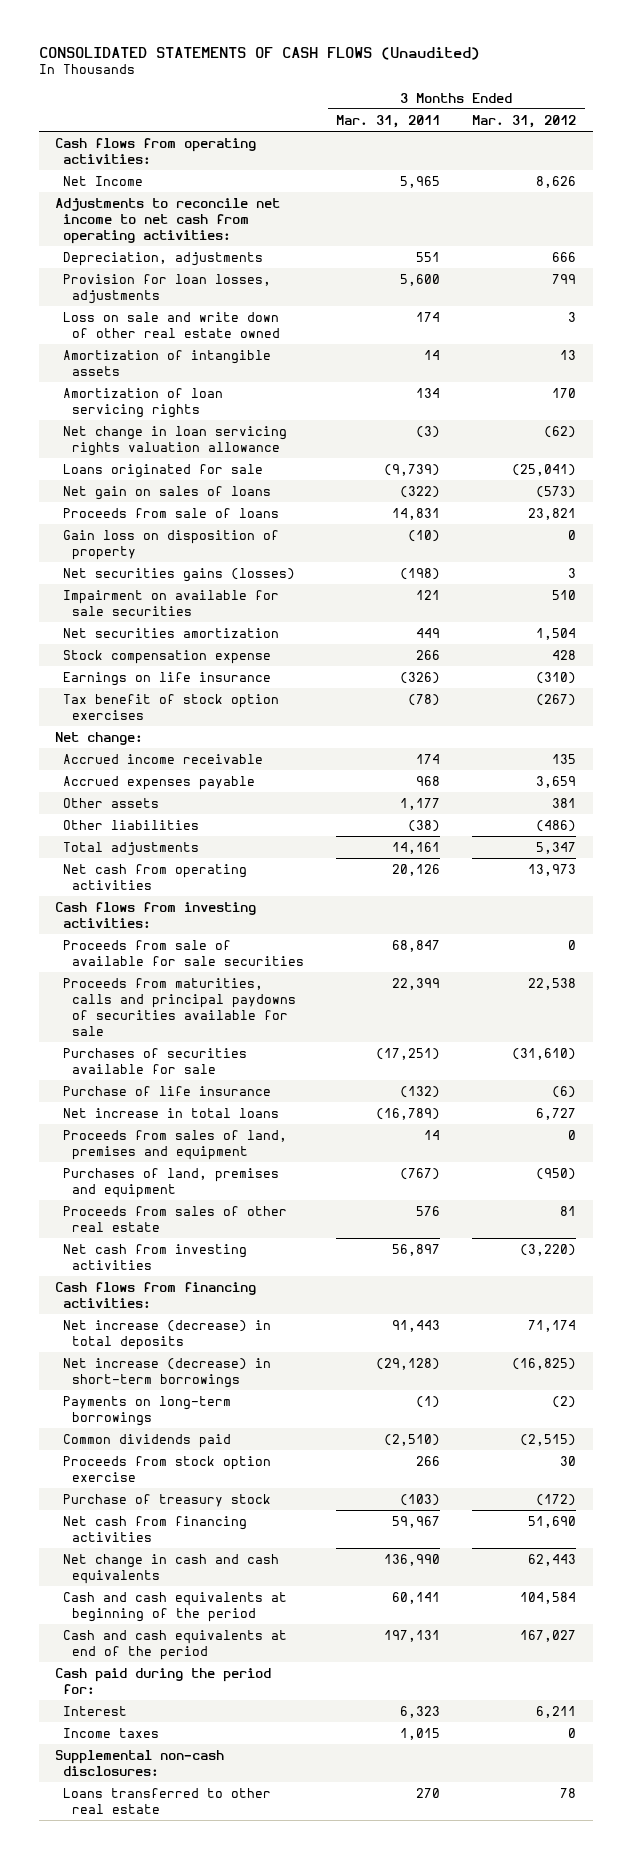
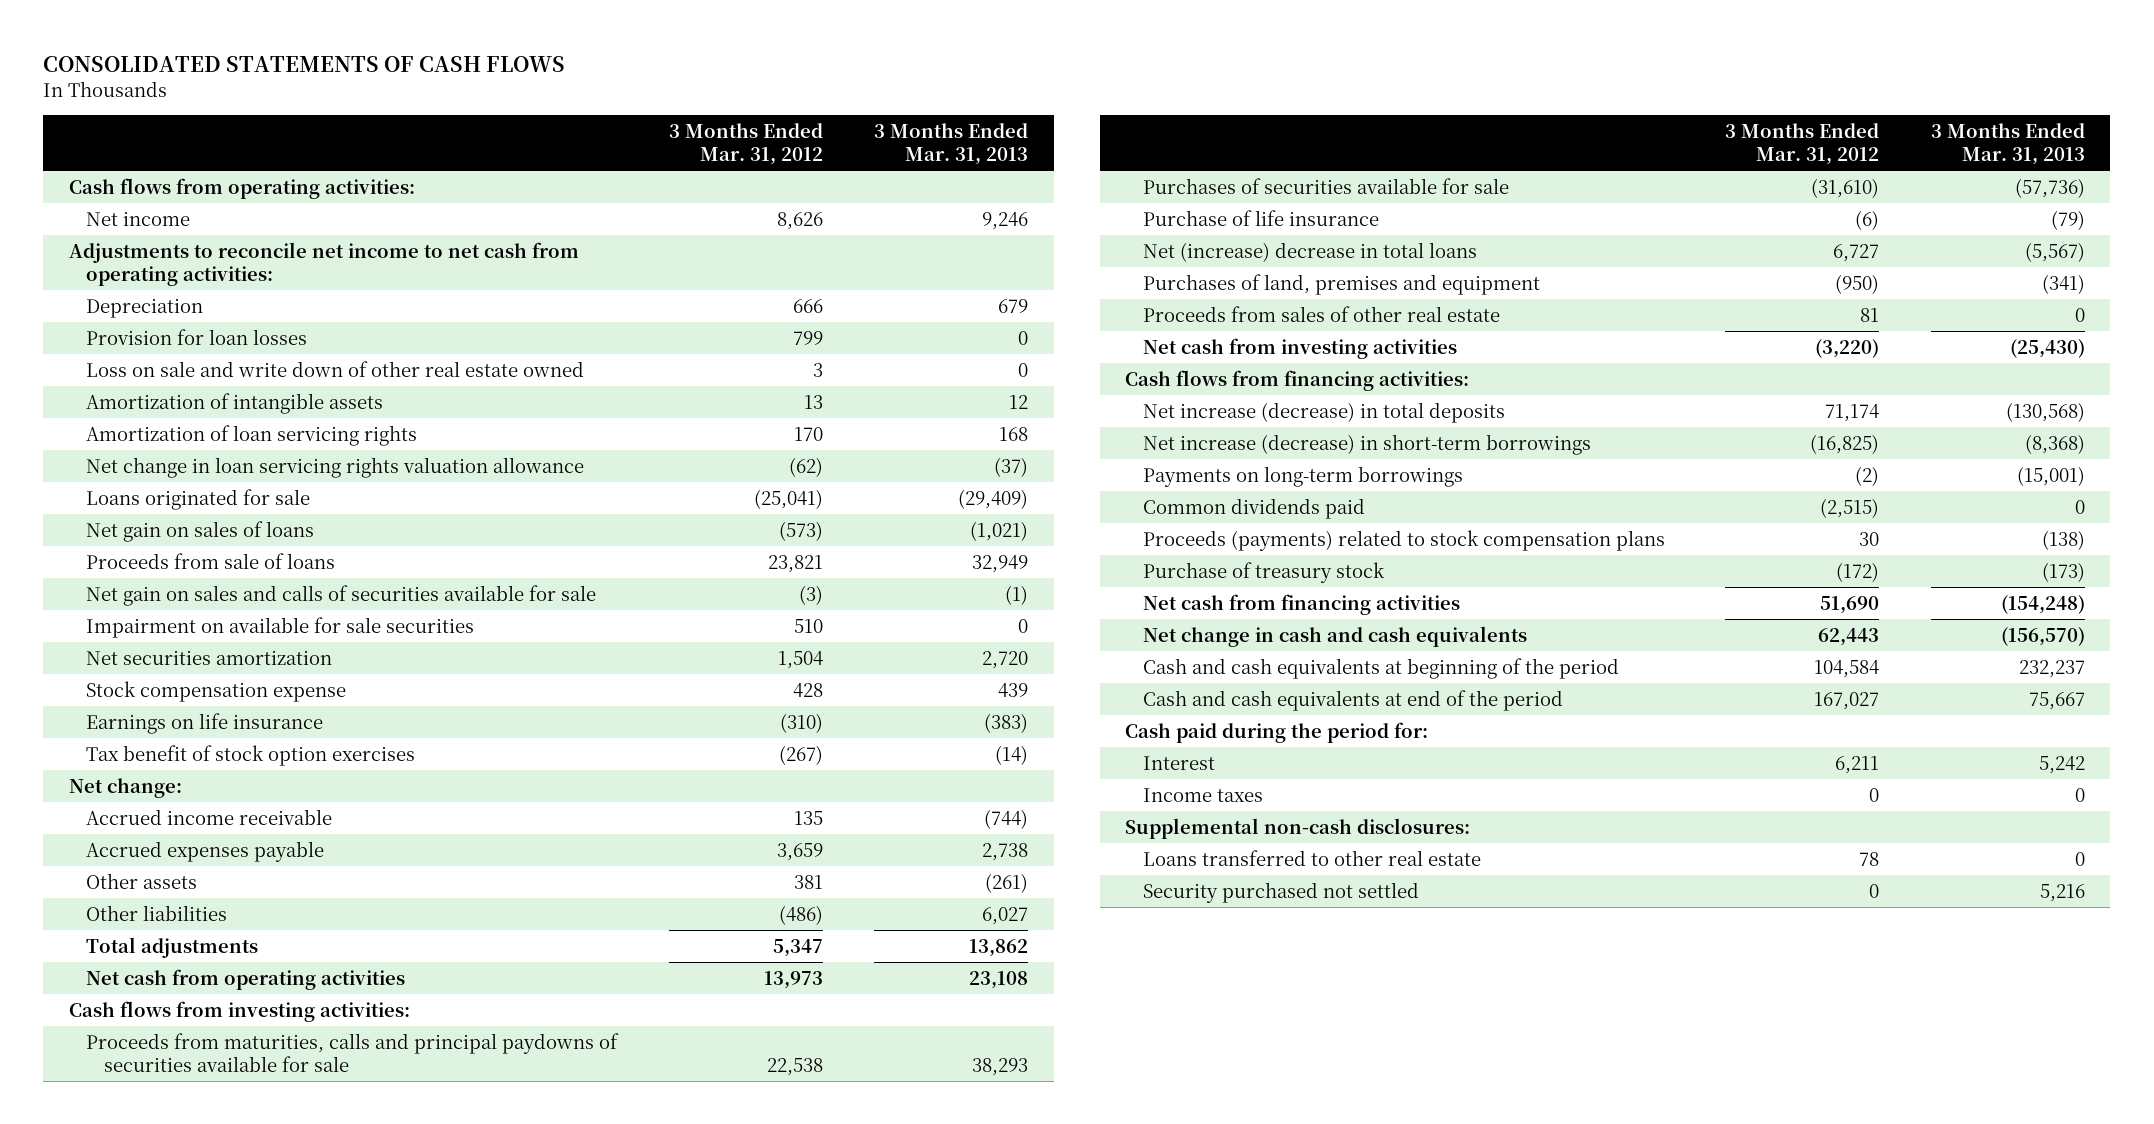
- CONSOLIDATED STATEMENTS OF CASH FLOWS (Unaudited)
+ CONSOLIDATED STATEMENTS OF CASH FLOWS
- | 3 Months Ended Mar. 31, 2011 | 3 Months Ended Mar. 31, 2012
+ | 3 Months Ended Mar. 31, 2012 | 3 Months Ended Mar. 31, 2013
- Net Income | 5,965 | 8,626
+ Net income | 8,626 | 9,246
- Depreciation, adjustments | 551 | 666
- Provision for loan losses, adjustments | 5,600 | 799
+ Depreciation | 666 | 679
+ Provision for loan losses | 799 | 0
- Gain loss on disposition of property | (10) | 0
- Net securities gains (losses) | (198) | 3
+ Net gain on sales and calls of securities available for sale | (3) | (1)
- Proceeds from sale of available for sale securities | 68,847 | 0
- Net increase in total loans | (16,789) | 6,727
- Proceeds from sales of land, premises and equipment | 14 | 0
+ Net (increase) decrease in total loans | 6,727 | (5,567)
- Proceeds from stock option exercise | 266 | 30
+ Proceeds (payments) related to stock compensation plans | 30 | (138)
+ Security purchased not settled | 0 | 5,216

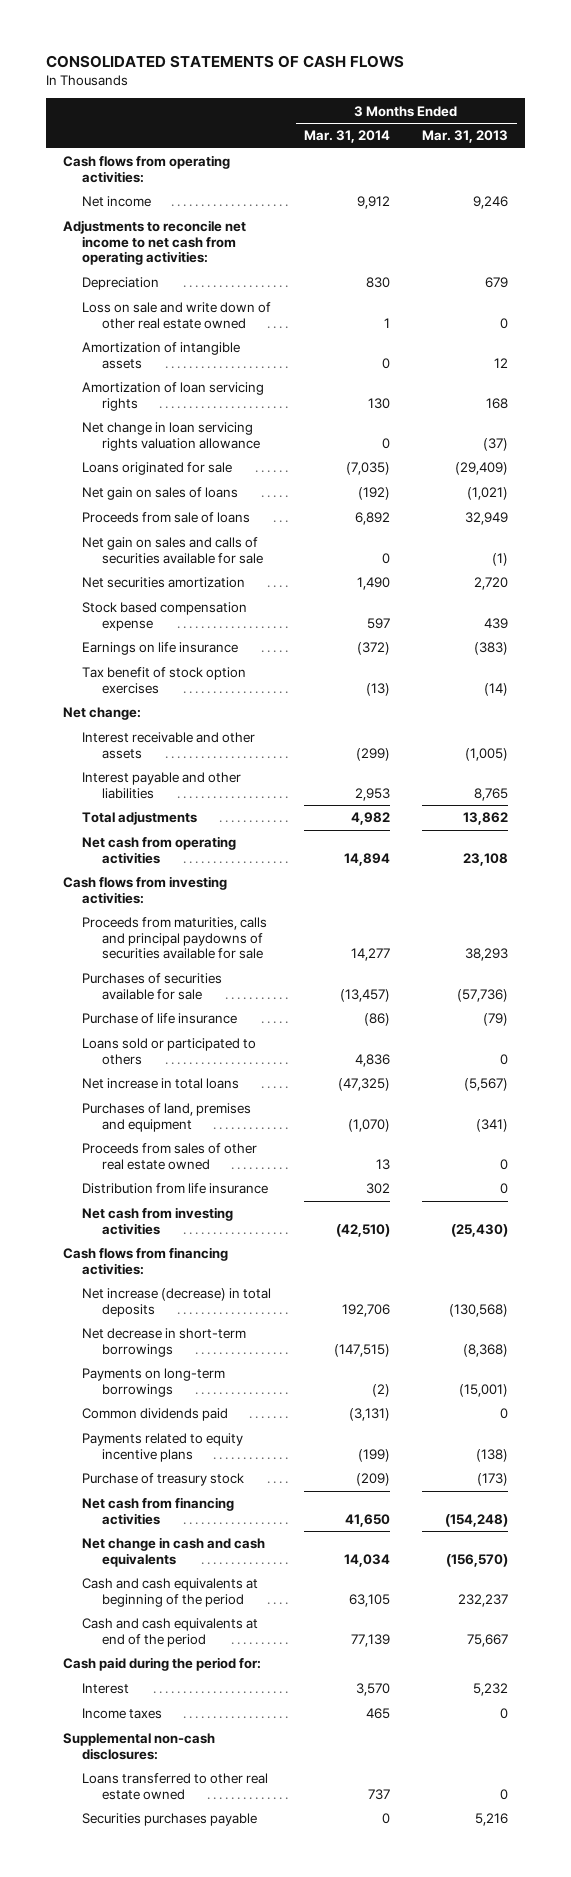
- | 3 Months Ended Mar. 31, 2012 | 3 Months Ended Mar. 31, 2013
+ | 3 Months Ended Mar. 31, 2014 | 3 Months Ended Mar. 31, 2013
- Provision for loan losses | 799 | 0
- Impairment on available for sale securities | 510 | 0
- Stock compensation expense | 428 | 439
+ Stock based compensation expense | 597 | 439
- Accrued income receivable | 135 | (744)
- Accrued expenses payable | 3,659 | 2,738
- Other assets | 381 | (261)
- Other liabilities | (486) | 6,027
+ Interest receivable and other assets | (299) | (1,005)
+ Interest payable and other liabilities | 2,953 | 8,765
- Net (increase) decrease in total loans | 6,727 | (5,567)
+ Loans sold or participated to others | 4,836 | 0
+ Net increase in total loans | (47,325) | (5,567)
- Proceeds from sales of other real estate | 81 | 0
+ Proceeds from sales of other real estate owned | 13 | 0
+ Distribution from life insurance | 302 | 0
- Net increase (decrease) in short-term borrowings | (16,825) | (8,368)
+ Net decrease in short-term borrowings | (147,515) | (8,368)
- Proceeds (payments) related to stock compensation plans | 30 | (138)
+ Payments related to equity incentive plans | (199) | (138)
- Interest | 6,211 | 5,242
+ Interest | 3,570 | 5,232
- Loans transferred to other real estate | 78 | 0
- Security purchased not settled | 0 | 5,216
+ Loans transferred to other real estate owned | 737 | 0
+ Securities purchases payable | 0 | 5,216

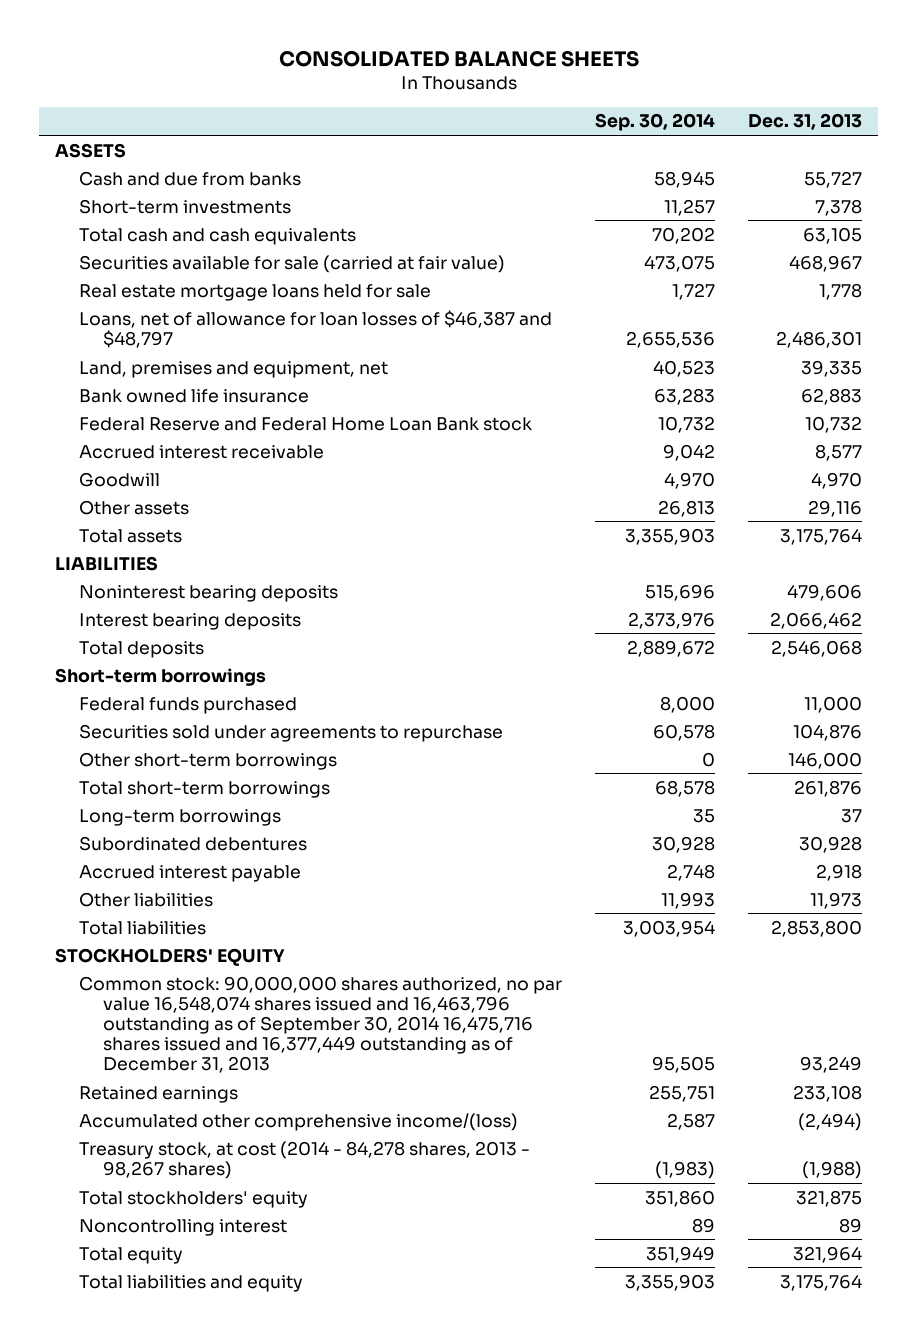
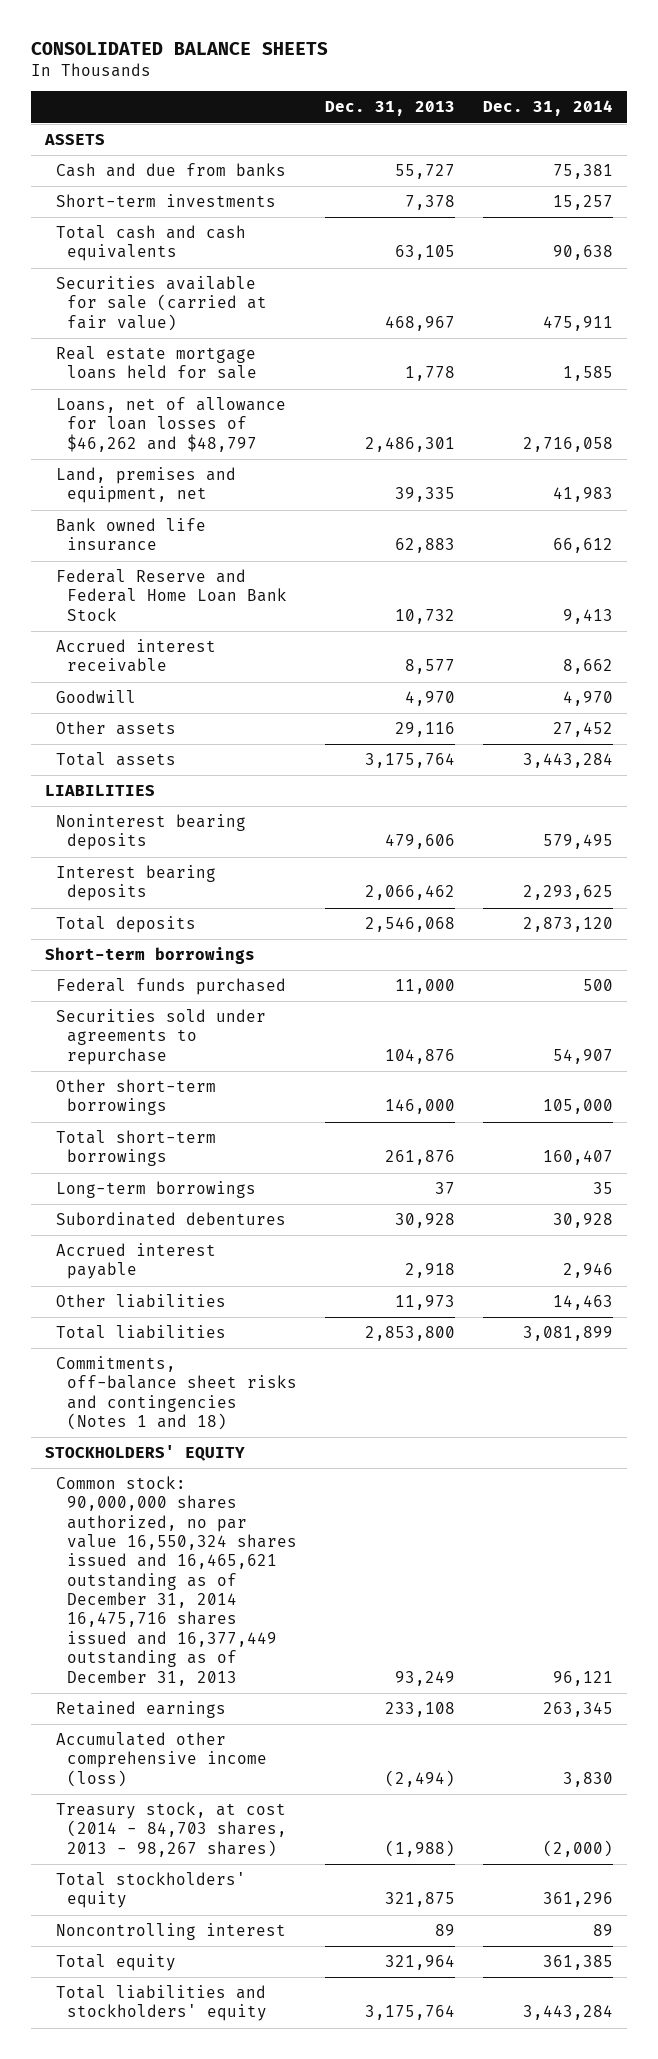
- | Sep. 30, 2014 | Dec. 31, 2013
+ | Dec. 31, 2013 | Dec. 31, 2014
- Loans, net of allowance for loan losses of $46,387 and $48,797 | 2,655,536 | 2,486,301
+ Loans, net of allowance for loan losses of $46,262 and $48,797 | 2,486,301 | 2,716,058
- Federal Reserve and Federal Home Loan Bank stock | 10,732 | 10,732
+ Federal Reserve and Federal Home Loan Bank Stock | 10,732 | 9,413
+ Commitments, off-balance sheet risks and contingencies (Notes 1 and 18)
- Common stock: 90,000,000 shares authorized, no par value 16,548,074 shares issued and 16,463,796 outstanding as of September 30, 2014 16,475,716 shares issued and 16,377,449 outstanding as of December 31, 2013 | 95,505 | 93,249
+ Common stock: 90,000,000 shares authorized, no par value 16,550,324 shares issued and 16,465,621 outstanding as of December 31, 2014 16,475,716 shares issued and 16,377,449 outstanding as of December 31, 2013 | 93,249 | 96,121
- Accumulated other comprehensive income/(loss) | 2,587 | (2,494)
- Treasury stock, at cost (2014 - 84,278 shares, 2013 - 98,267 shares) | (1,983) | (1,988)
+ Accumulated other comprehensive income (loss) | (2,494) | 3,830
+ Treasury stock, at cost (2014 - 84,703 shares, 2013 - 98,267 shares) | (1,988) | (2,000)
- Total liabilities and equity | 3,355,903 | 3,175,764
+ Total liabilities and stockholders' equity | 3,175,764 | 3,443,284

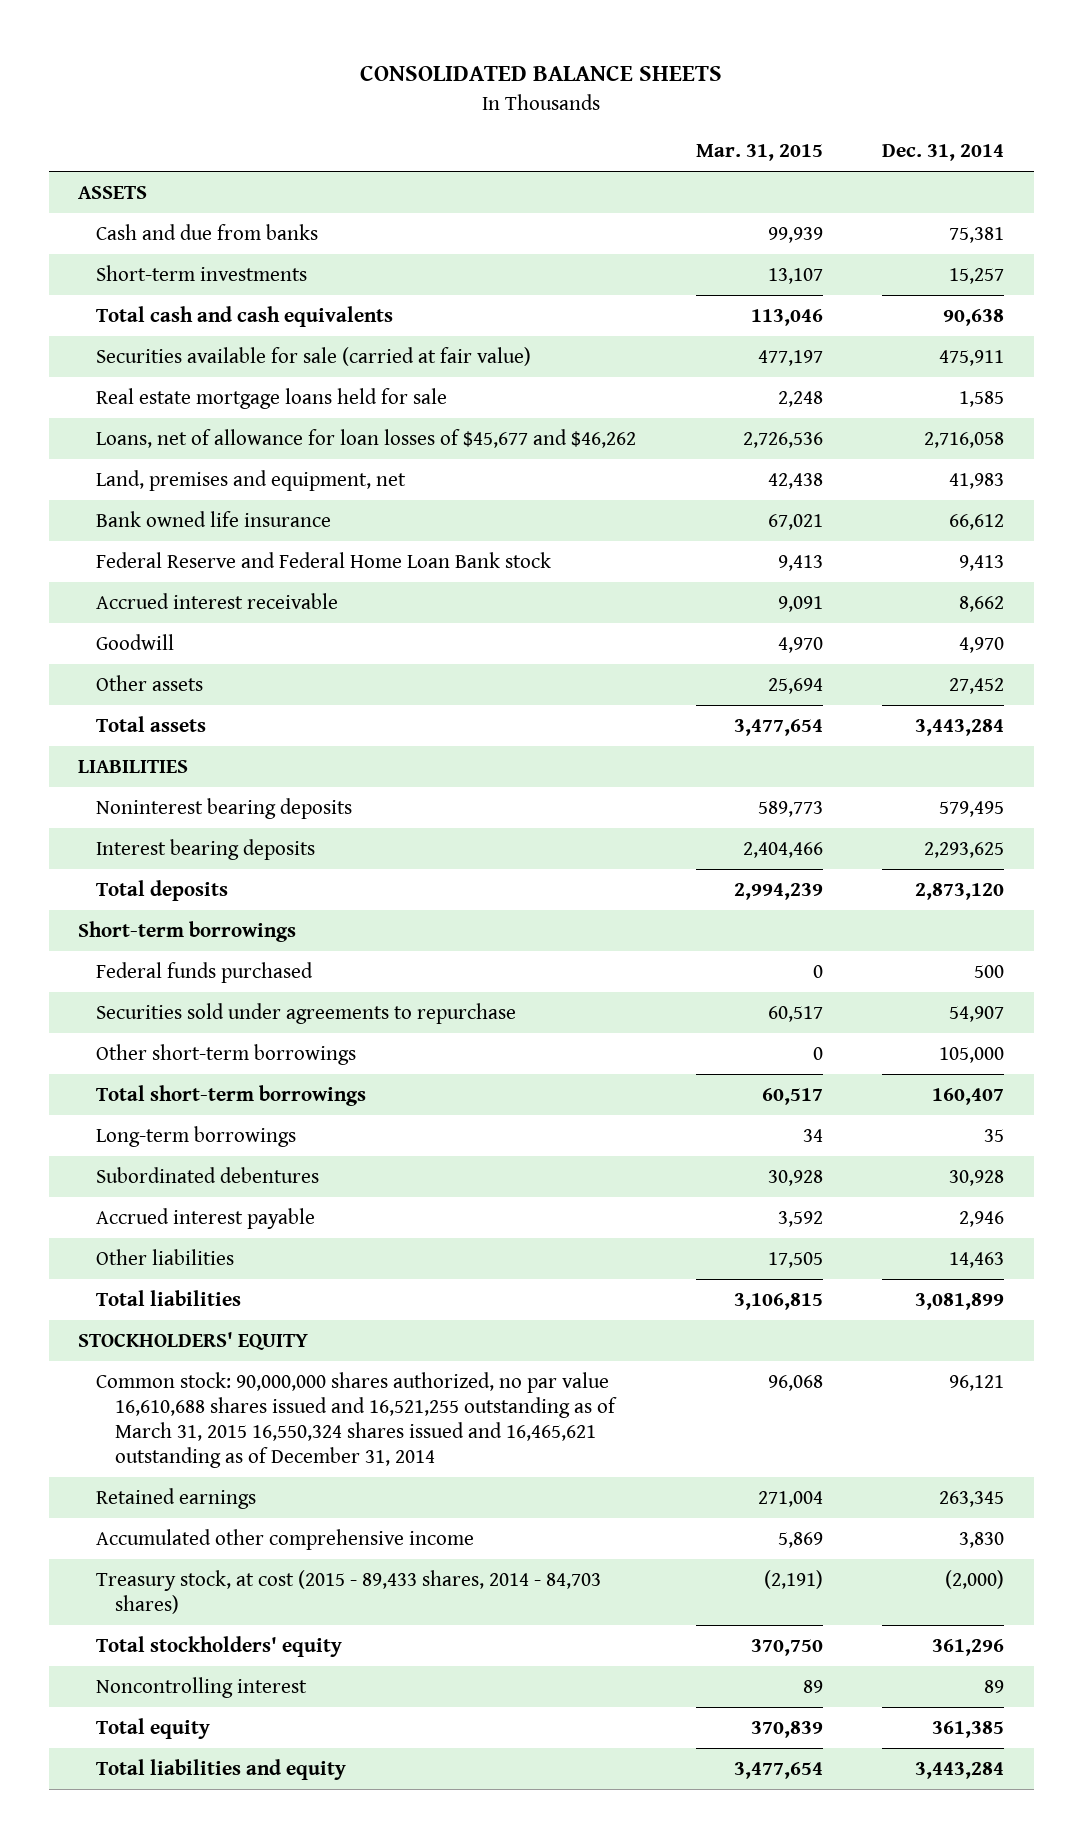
- | Dec. 31, 2013 | Dec. 31, 2014
+ | Mar. 31, 2015 | Dec. 31, 2014
- Loans, net of allowance for loan losses of $46,262 and $48,797 | 2,486,301 | 2,716,058
+ Loans, net of allowance for loan losses of $45,677 and $46,262 | 2,726,536 | 2,716,058
- Federal Reserve and Federal Home Loan Bank Stock | 10,732 | 9,413
+ Federal Reserve and Federal Home Loan Bank stock | 9,413 | 9,413
- Commitments, off-balance sheet risks and contingencies (Notes 1 and 18)
- Common stock: 90,000,000 shares authorized, no par value 16,550,324 shares issued and 16,465,621 outstanding as of December 31, 2014 16,475,716 shares issued and 16,377,449 outstanding as of December 31, 2013 | 93,249 | 96,121
+ Common stock: 90,000,000 shares authorized, no par value 16,610,688 shares issued and 16,521,255 outstanding as of March 31, 2015 16,550,324 shares issued and 16,465,621 outstanding as of December 31, 2014 | 96,068 | 96,121
- Accumulated other comprehensive income (loss) | (2,494) | 3,830
- Treasury stock, at cost (2014 - 84,703 shares, 2013 - 98,267 shares) | (1,988) | (2,000)
+ Accumulated other comprehensive income | 5,869 | 3,830
+ Treasury stock, at cost (2015 - 89,433 shares, 2014 - 84,703 shares) | (2,191) | (2,000)
- Total liabilities and stockholders' equity | 3,175,764 | 3,443,284
+ Total liabilities and equity | 3,477,654 | 3,443,284

